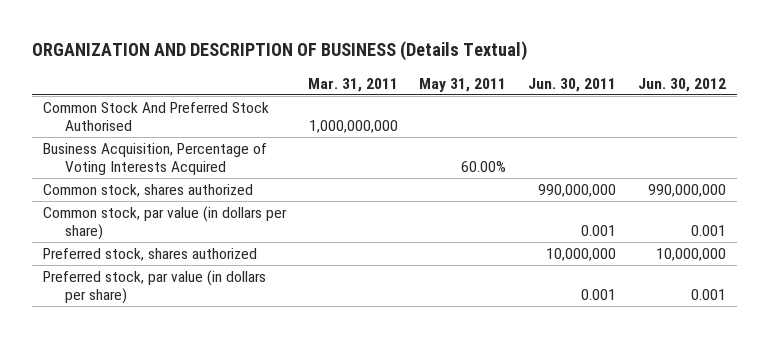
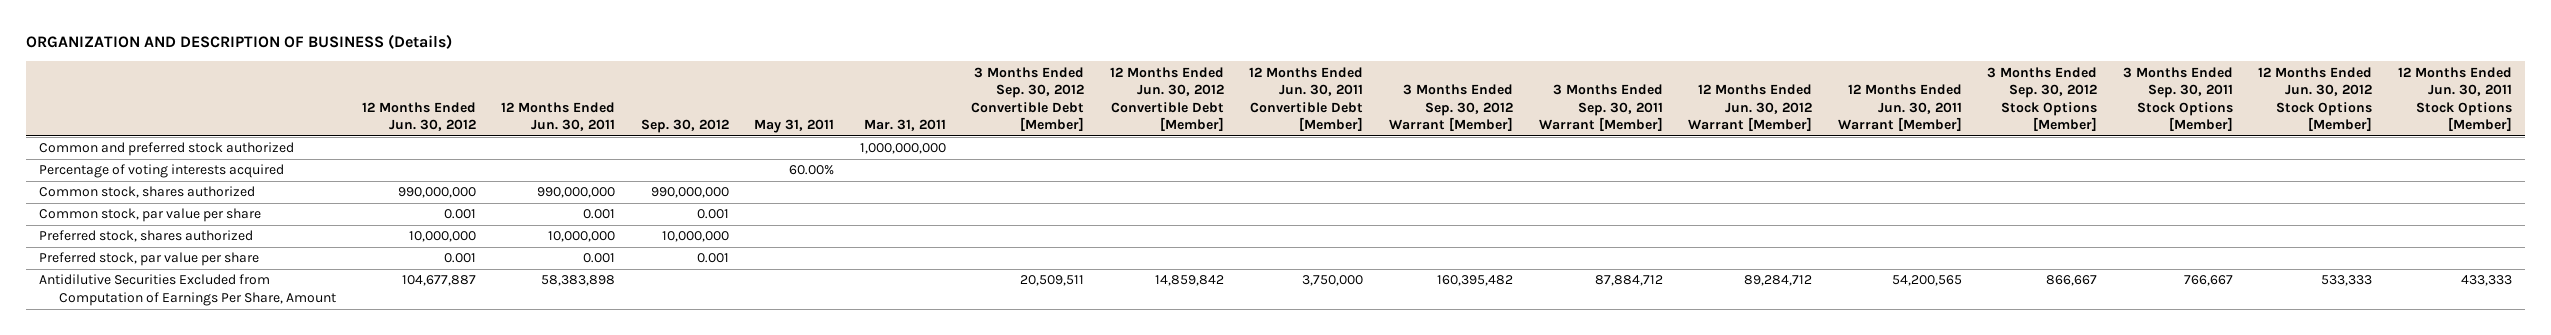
- ORGANIZATION AND DESCRIPTION OF BUSINESS (Details Textual)
+ ORGANIZATION AND DESCRIPTION OF BUSINESS (Details)
- | Mar. 31, 2011 | May 31, 2011 | Jun. 30, 2011 | Jun. 30, 2012
+ | 12 Months Ended Jun. 30, 2012 | 12 Months Ended Jun. 30, 2011 | Sep. 30, 2012 | May 31, 2011 | Mar. 31, 2011 | 3 Months Ended Sep. 30, 2012 Convertible Debt [Member] | 12 Months Ended Jun. 30, 2012 Convertible Debt [Member] | 12 Months Ended Jun. 30, 2011 Convertible Debt [Member] | 3 Months Ended Sep. 30, 2012 Warrant [Member] | 3 Months Ended Sep. 30, 2011 Warrant [Member] | 12 Months Ended Jun. 30, 2012 Warrant [Member] | 12 Months Ended Jun. 30, 2011 Warrant [Member] | 3 Months Ended Sep. 30, 2012 Stock Options [Member] | 3 Months Ended Sep. 30, 2011 Stock Options [Member] | 12 Months Ended Jun. 30, 2012 Stock Options [Member] | 12 Months Ended Jun. 30, 2011 Stock Options [Member]
- Common Stock And Preferred Stock Authorised | 1,000,000,000 | | |
- Business Acquisition, Percentage of Voting Interests Acquired | | 60.00% | |
+ Common and preferred stock authorized | | | | | 1,000,000,000 | | | | | | | | | | |
+ Percentage of voting interests acquired | | | | 60.00% | | | | | | | | | | | |
- Common stock, par value (in dollars per share) | | | 0.001 | 0.001
+ Common stock, par value per share | 0.001 | 0.001 | 0.001 | | | | | | | | | | | | |
- Preferred stock, par value (in dollars per share) | | | 0.001 | 0.001
+ Preferred stock, par value per share | 0.001 | 0.001 | 0.001 | | | | | | | | | | | | |
+ Antidilutive Securities Excluded from Computation of Earnings Per Share, Amount | 104,677,887 | 58,383,898 | | | | 20,509,511 | 14,859,842 | 3,750,000 | 160,395,482 | 87,884,712 | 89,284,712 | 54,200,565 | 866,667 | 766,667 | 533,333 | 433,333

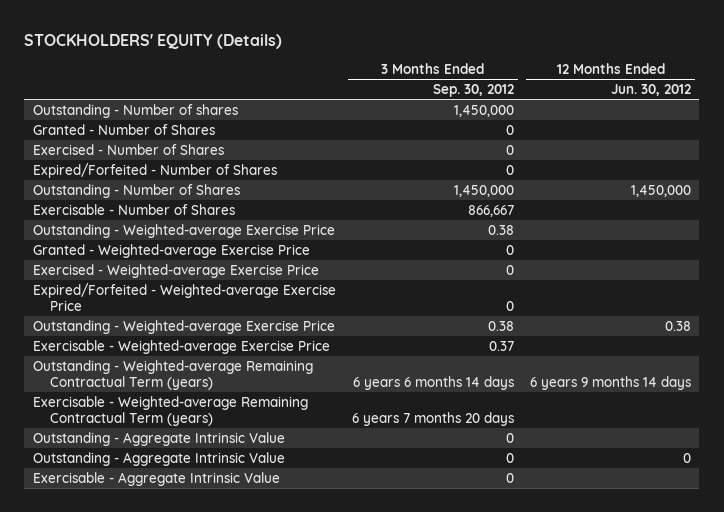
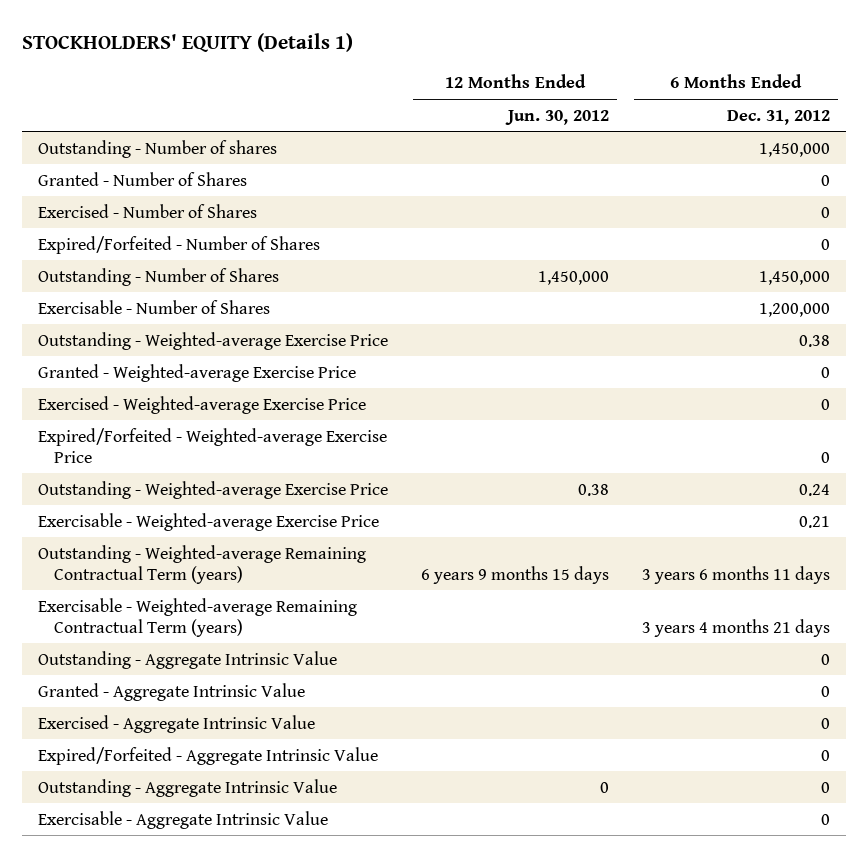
- STOCKHOLDERS' EQUITY (Details)
+ STOCKHOLDERS' EQUITY (Details 1)
- | 3 Months Ended Sep. 30, 2012 | 12 Months Ended Jun. 30, 2012
+ | 12 Months Ended Jun. 30, 2012 | 6 Months Ended Dec. 31, 2012
- Outstanding - Weighted-average Remaining Contractual Term (years) | 6 years 6 months 14 days | 6 years 9 months 14 days
+ Outstanding - Weighted-average Remaining Contractual Term (years) | 6 years 9 months 15 days | 3 years 6 months 11 days
+ Granted - Aggregate Intrinsic Value | | 0
+ Exercised - Aggregate Intrinsic Value | | 0
+ Expired/Forfeited - Aggregate Intrinsic Value | | 0

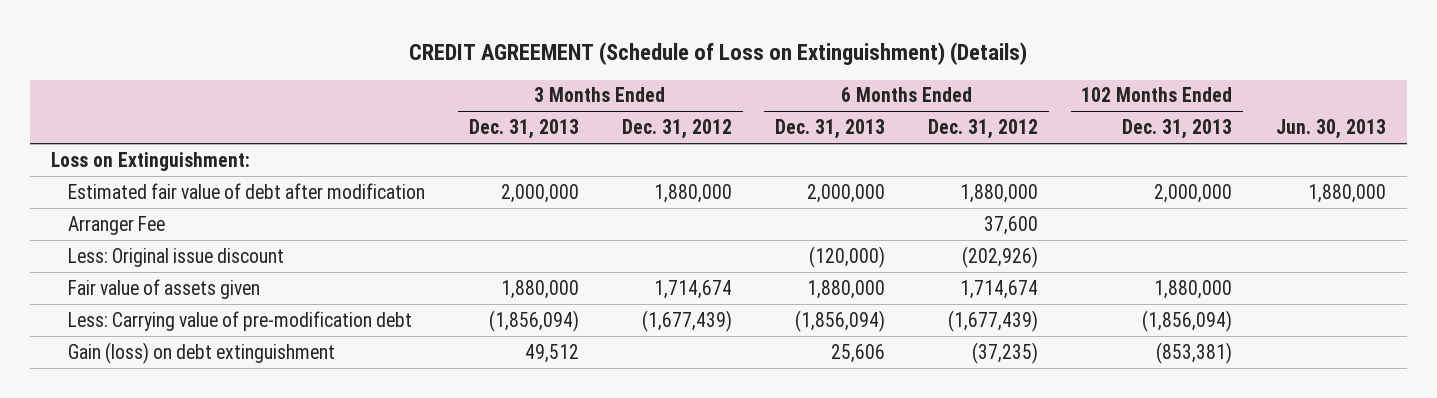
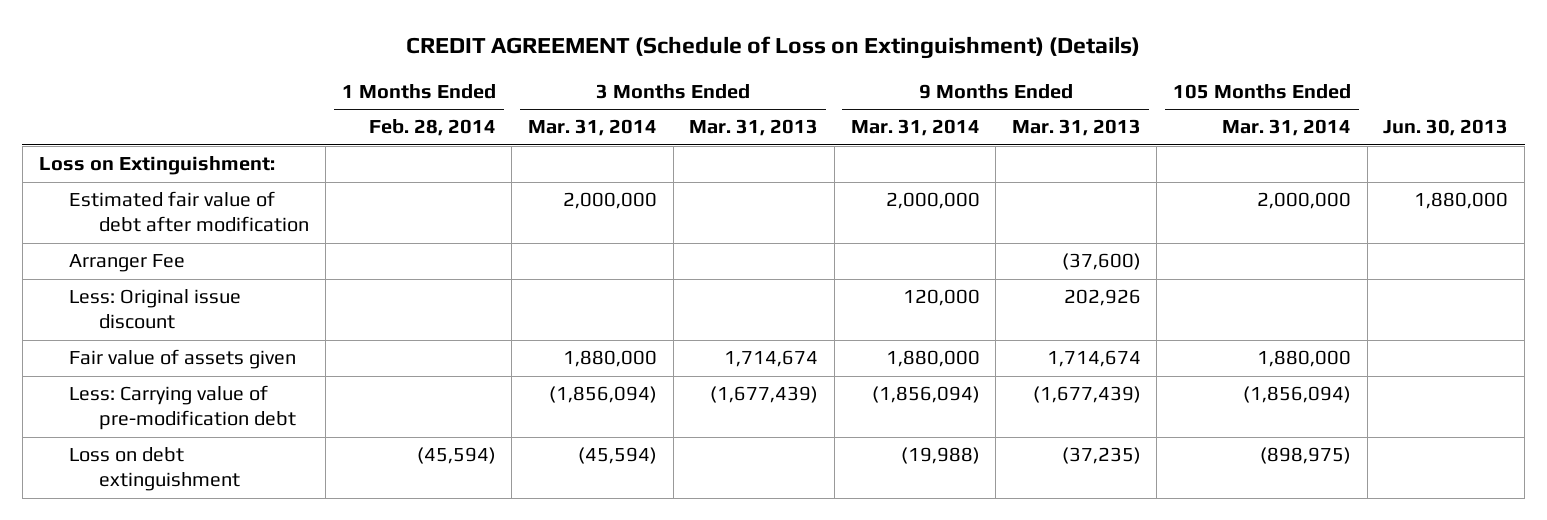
- | 3 Months Ended Dec. 31, 2013 | 3 Months Ended Dec. 31, 2012 | 6 Months Ended Dec. 31, 2013 | 6 Months Ended Dec. 31, 2012 | 102 Months Ended Dec. 31, 2013 | Jun. 30, 2013
+ | 1 Months Ended Feb. 28, 2014 | 3 Months Ended Mar. 31, 2014 | 3 Months Ended Mar. 31, 2013 | 9 Months Ended Mar. 31, 2014 | 9 Months Ended Mar. 31, 2013 | 105 Months Ended Mar. 31, 2014 | Jun. 30, 2013
- Gain (loss) on debt extinguishment | 49,512 | | 25,606 | (37,235) | (853,381) |
+ Loss on debt extinguishment | (45,594) | (45,594) | | (19,988) | (37,235) | (898,975) |

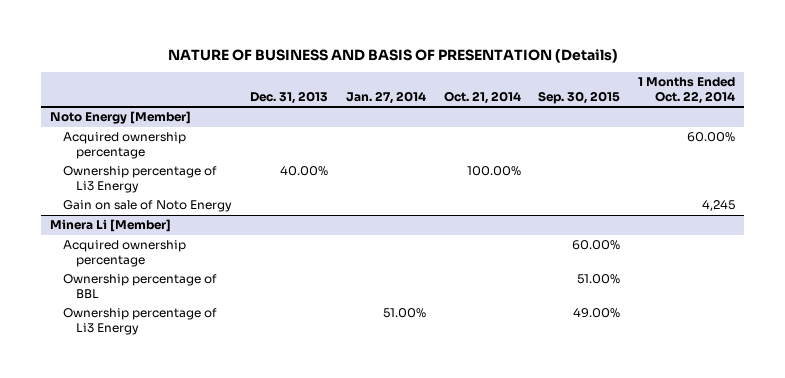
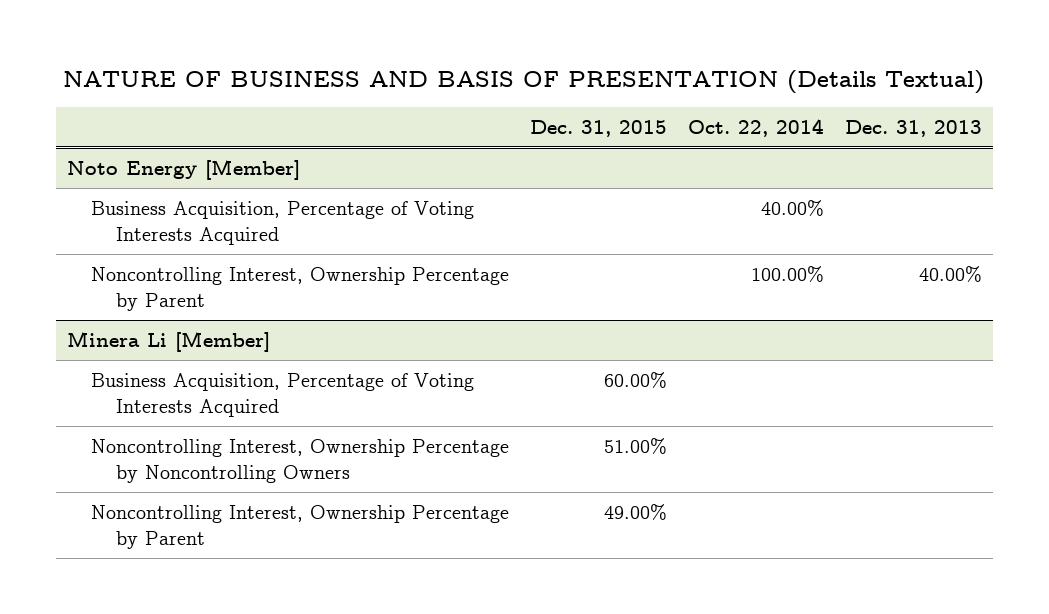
- NATURE OF BUSINESS AND BASIS OF PRESENTATION (Details)
+ NATURE OF BUSINESS AND BASIS OF PRESENTATION (Details Textual)
- | Dec. 31, 2013 | Jan. 27, 2014 | Oct. 21, 2014 | Sep. 30, 2015 | 1 Months Ended Oct. 22, 2014
+ | Dec. 31, 2015 | Oct. 22, 2014 | Dec. 31, 2013
@ Noto Energy [Member]
- Acquired ownership percentage | | | | | 60.00%
- Ownership percentage of Li3 Energy | 40.00% | | 100.00% | |
- Gain on sale of Noto Energy | | | | | 4,245
+ Business Acquisition, Percentage of Voting Interests Acquired | | 40.00% |
+ Noncontrolling Interest, Ownership Percentage by Parent | | 100.00% | 40.00%
@ Minera Li [Member]
- Acquired ownership percentage | | | | 60.00% |
- Ownership percentage of BBL | | | | 51.00% |
- Ownership percentage of Li3 Energy | | 51.00% | | 49.00% |
+ Business Acquisition, Percentage of Voting Interests Acquired | 60.00% | |
+ Noncontrolling Interest, Ownership Percentage by Noncontrolling Owners | 51.00% | |
+ Noncontrolling Interest, Ownership Percentage by Parent | 49.00% | |

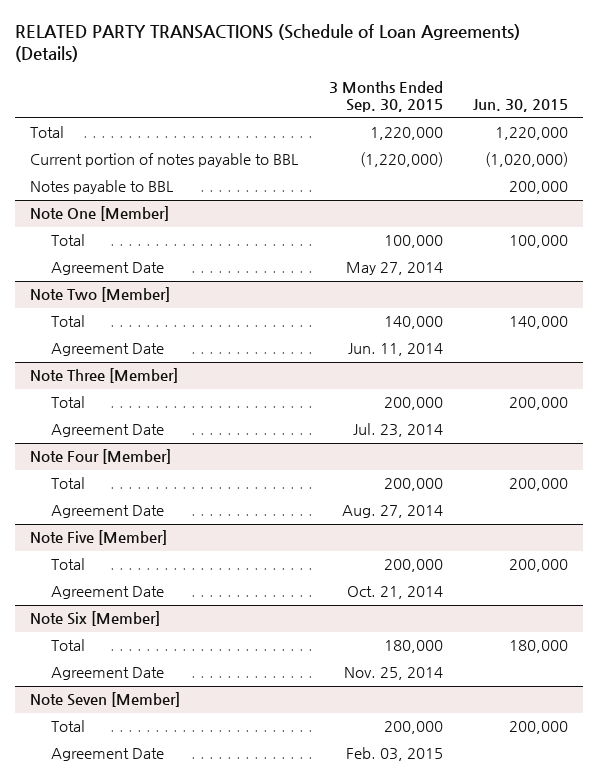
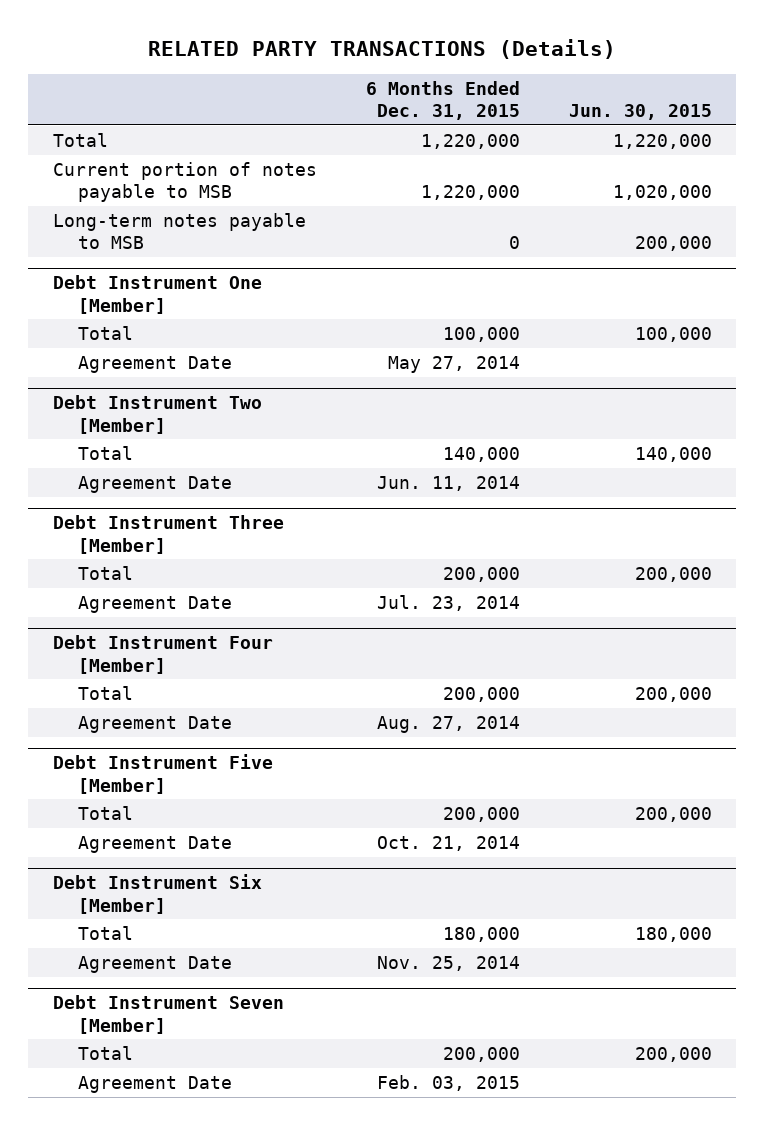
- RELATED PARTY TRANSACTIONS (Schedule of Loan Agreements) (Details)
+ RELATED PARTY TRANSACTIONS (Details)
- | 3 Months Ended Sep. 30, 2015 | Jun. 30, 2015
+ | 6 Months Ended Dec. 31, 2015 | Jun. 30, 2015
- Current portion of notes payable to BBL | (1,220,000) | (1,020,000)
- Notes payable to BBL | | 200,000
- Note One [Member]
+ Current portion of notes payable to MSB | 1,220,000 | 1,020,000
+ Long-term notes payable to MSB | 0 | 200,000
+ Debt Instrument One [Member]
- Note Two [Member]
+ Debt Instrument Two [Member]
- Note Three [Member]
+ Debt Instrument Three [Member]
- Note Four [Member]
+ Debt Instrument Four [Member]
- Note Five [Member]
+ Debt Instrument Five [Member]
- Note Six [Member]
+ Debt Instrument Six [Member]
- Note Seven [Member]
+ Debt Instrument Seven [Member]

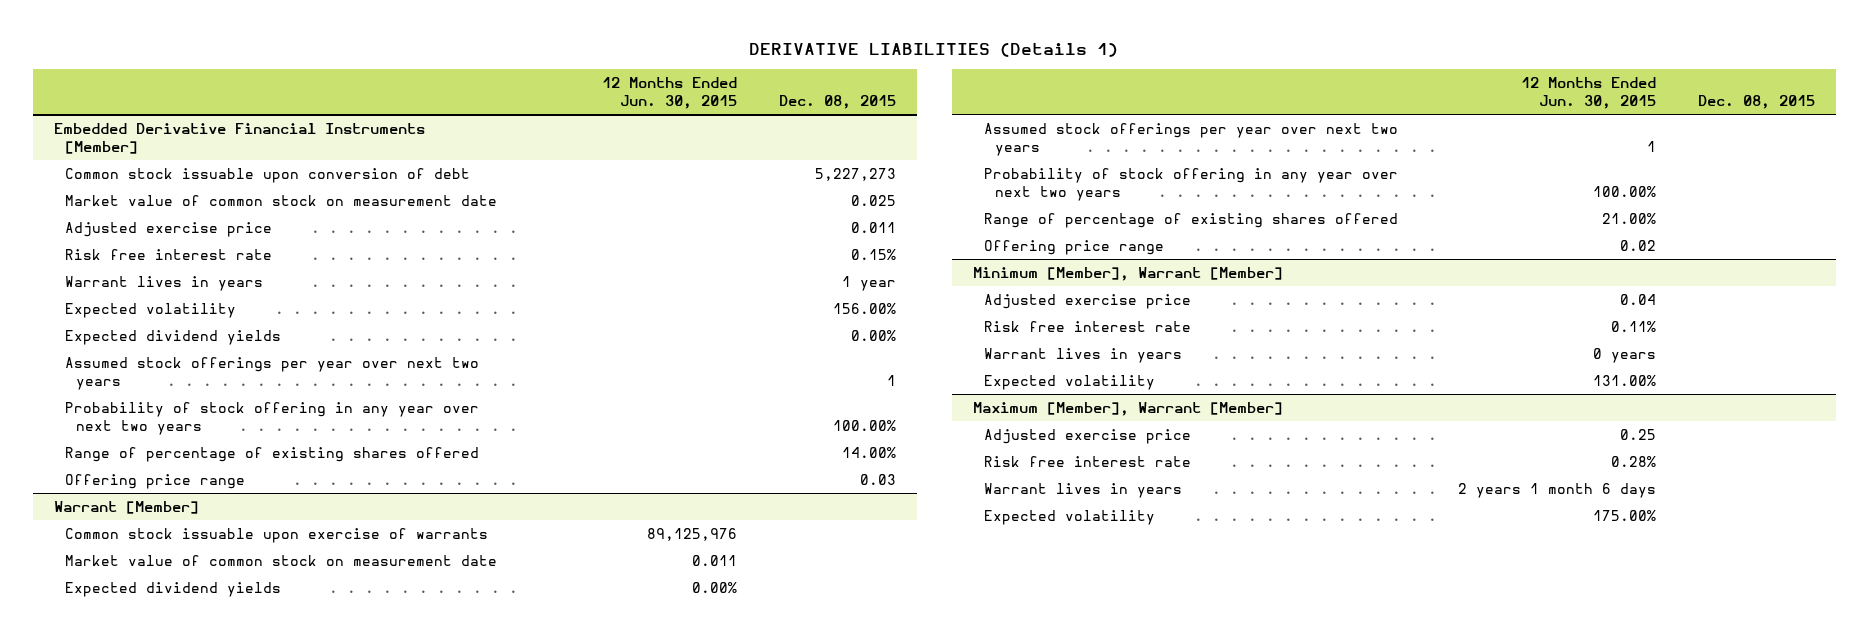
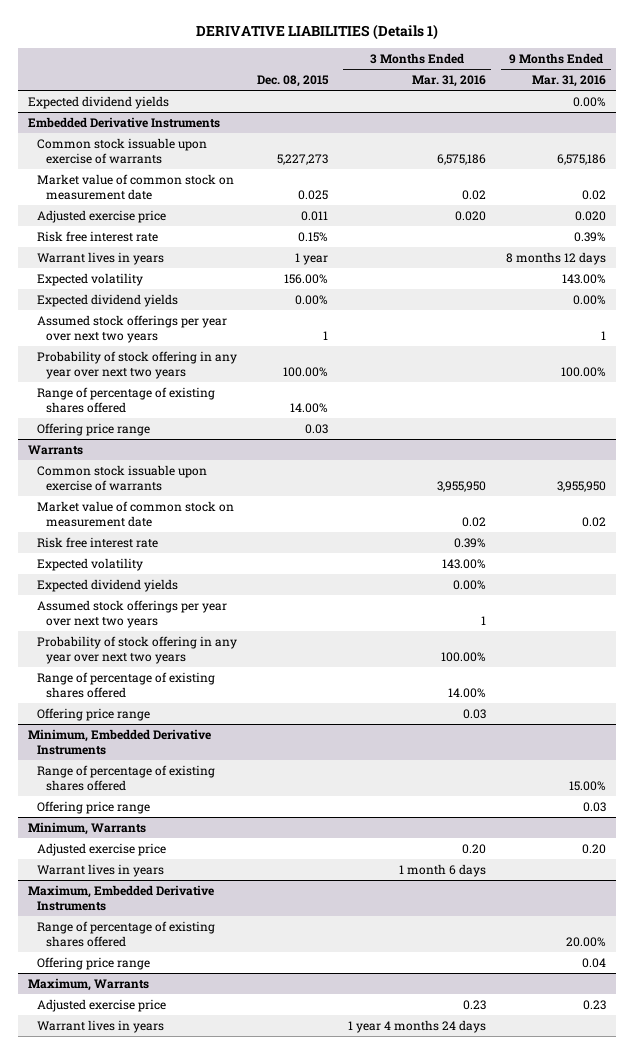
- | 12 Months Ended Jun. 30, 2015 | Dec. 08, 2015
+ | Dec. 08, 2015 | 3 Months Ended Mar. 31, 2016 | 9 Months Ended Mar. 31, 2016
- Embedded Derivative Financial Instruments [Member]
- Common stock issuable upon conversion of debt | | 5,227,273
+ Expected dividend yields | | | 0.00%
+ Embedded Derivative Instruments
+ Common stock issuable upon exercise of warrants | 5,227,273 | 6,575,186 | 6,575,186
- Warrant [Member]
+ Warrants
+ Risk free interest rate | | 0.39% |
+ Expected volatility | | 143.00% |
- Minimum [Member], Warrant [Member]
+ Minimum, Embedded Derivative Instruments
+ Range of percentage of existing shares offered | | | 15.00%
+ Offering price range | | | 0.03
+ Minimum, Warrants
- Risk free interest rate | 0.11% |
- Expected volatility | 131.00% |
- Maximum [Member], Warrant [Member]
+ Maximum, Embedded Derivative Instruments
+ Range of percentage of existing shares offered | | | 20.00%
+ Offering price range | | | 0.04
+ Maximum, Warrants
- Risk free interest rate | 0.28% |
- Expected volatility | 175.00% |

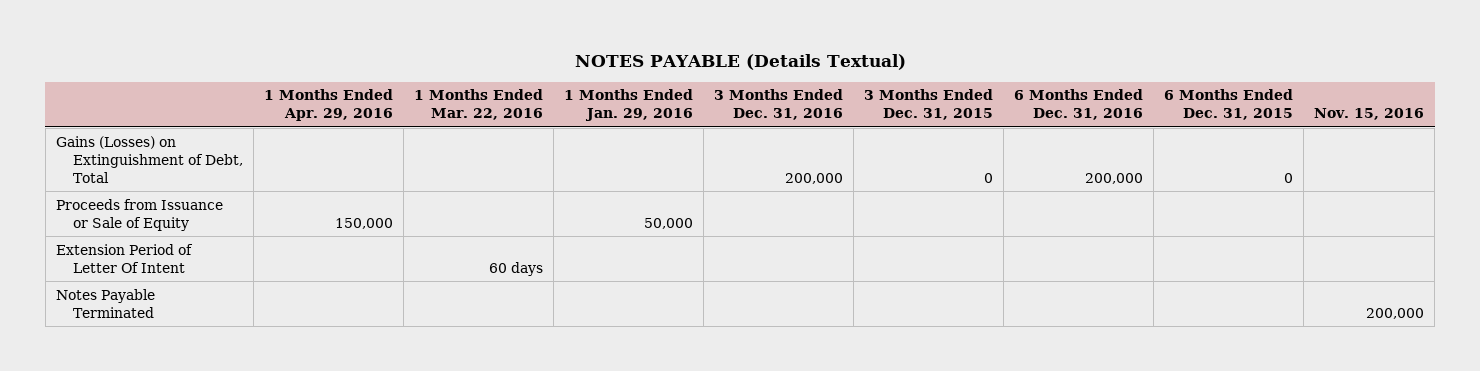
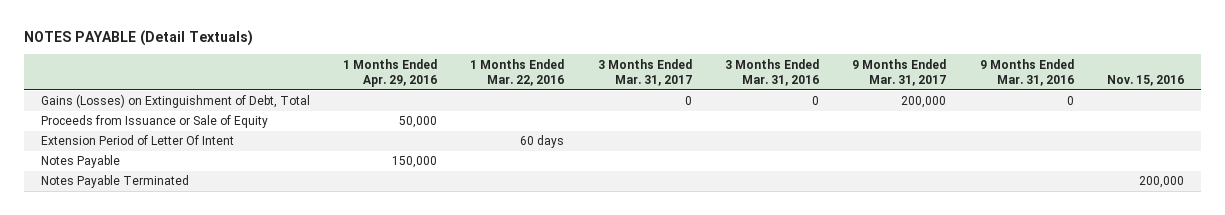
- NOTES PAYABLE (Details Textual)
+ NOTES PAYABLE (Detail Textuals)
- | 1 Months Ended Apr. 29, 2016 | 1 Months Ended Mar. 22, 2016 | 1 Months Ended Jan. 29, 2016 | 3 Months Ended Dec. 31, 2016 | 3 Months Ended Dec. 31, 2015 | 6 Months Ended Dec. 31, 2016 | 6 Months Ended Dec. 31, 2015 | Nov. 15, 2016
+ | 1 Months Ended Apr. 29, 2016 | 1 Months Ended Mar. 22, 2016 | 3 Months Ended Mar. 31, 2017 | 3 Months Ended Mar. 31, 2016 | 9 Months Ended Mar. 31, 2017 | 9 Months Ended Mar. 31, 2016 | Nov. 15, 2016
- Proceeds from Issuance or Sale of Equity | 150,000 | | 50,000 | | | | |
+ Proceeds from Issuance or Sale of Equity | 50,000 | | | | | |
+ Notes Payable | 150,000 | | | | | |

